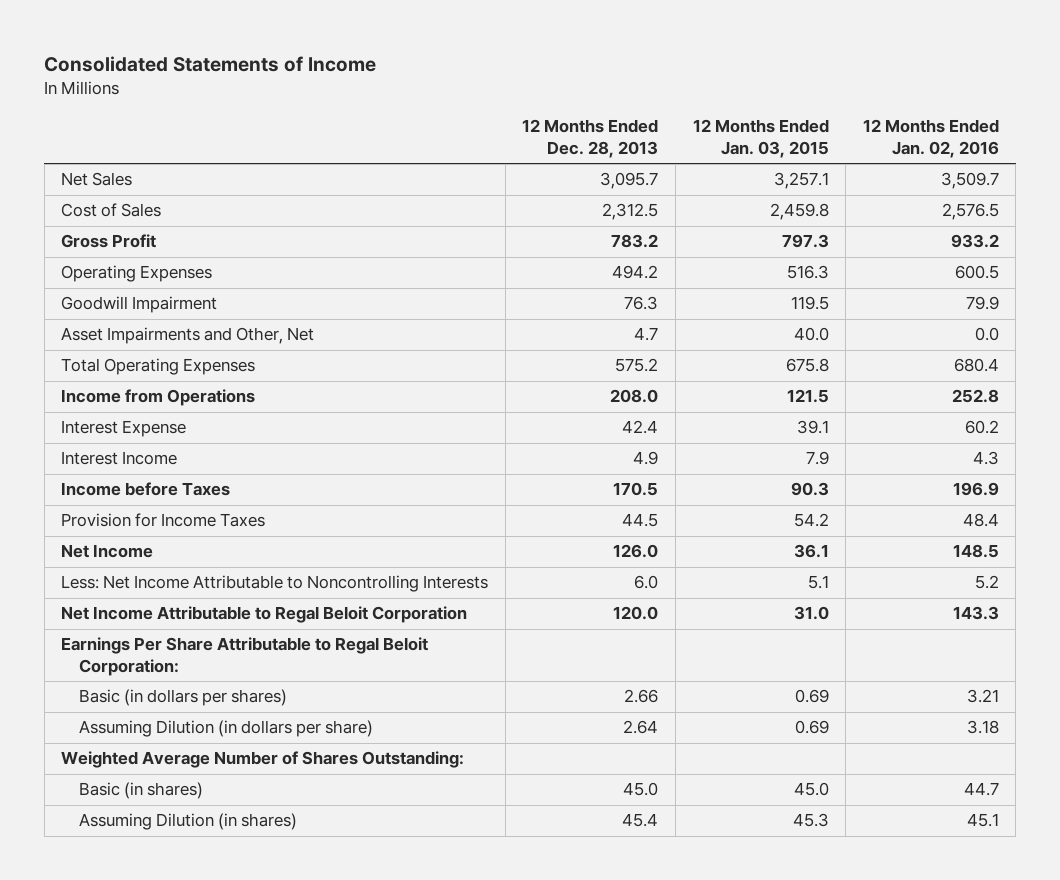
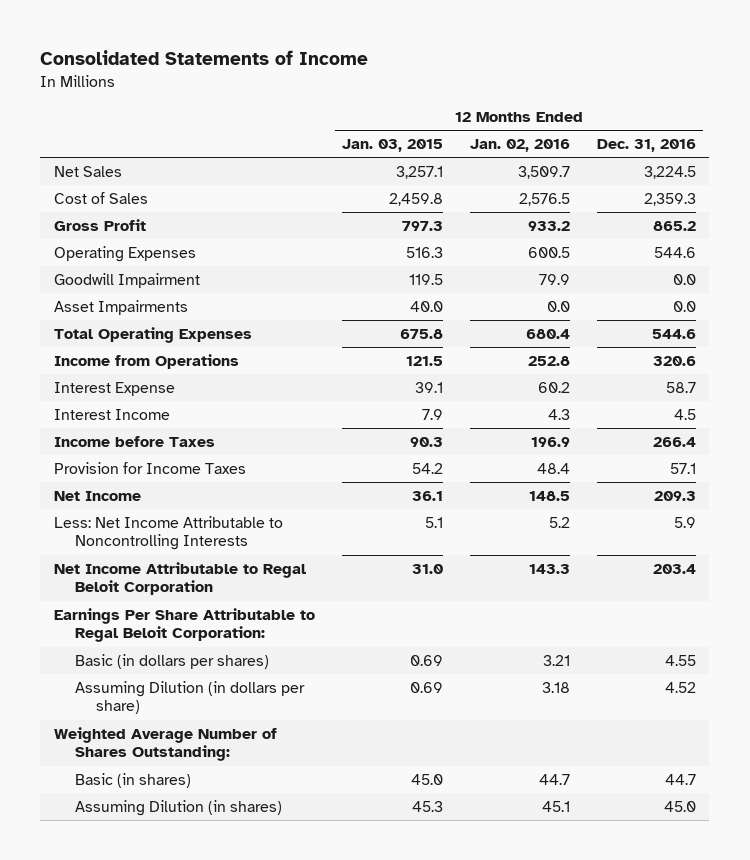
- | 12 Months Ended Dec. 28, 2013 | 12 Months Ended Jan. 03, 2015 | 12 Months Ended Jan. 02, 2016
+ | 12 Months Ended Jan. 03, 2015 | 12 Months Ended Jan. 02, 2016 | 12 Months Ended Dec. 31, 2016
- Asset Impairments and Other, Net | 4.7 | 40.0 | 0.0
+ Asset Impairments | 40.0 | 0.0 | 0.0

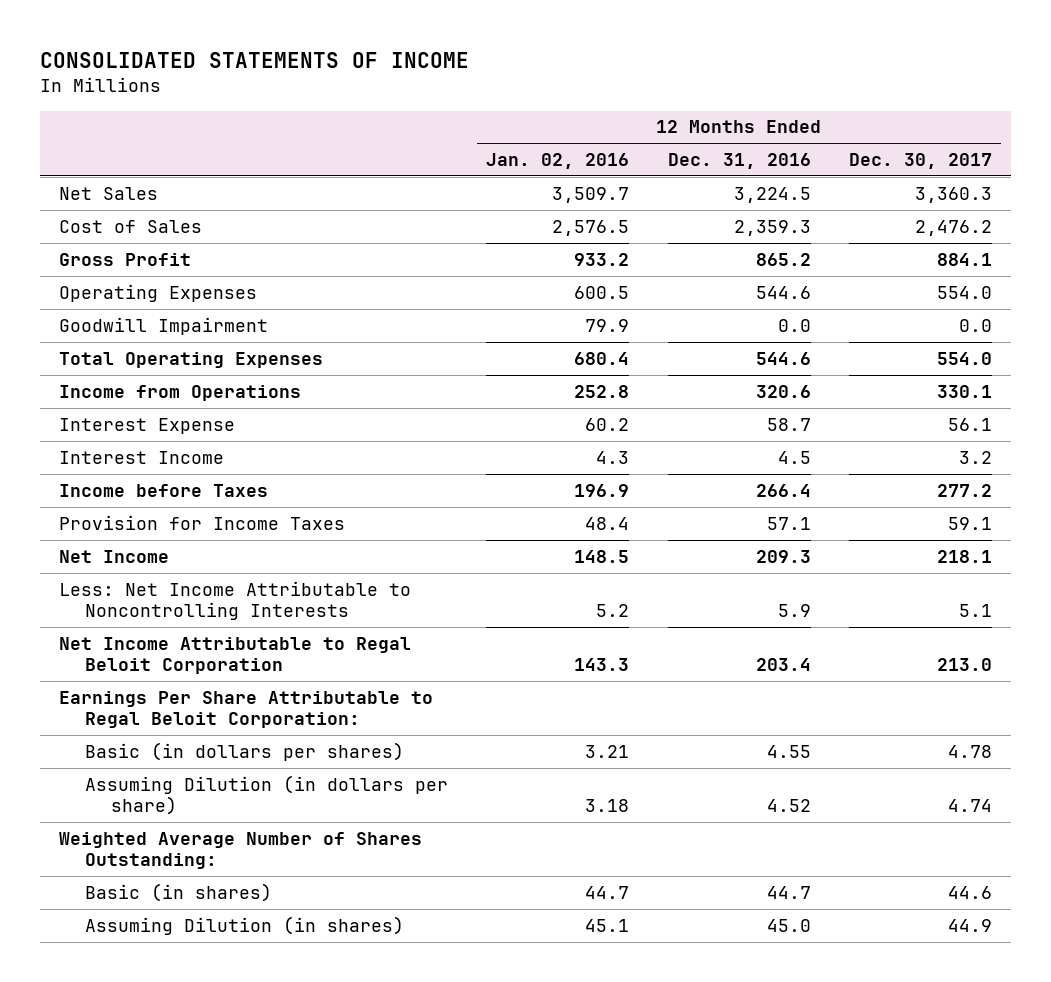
- Consolidated Statements of Income
+ CONSOLIDATED STATEMENTS OF INCOME
- | 12 Months Ended Jan. 03, 2015 | 12 Months Ended Jan. 02, 2016 | 12 Months Ended Dec. 31, 2016
+ | 12 Months Ended Jan. 02, 2016 | 12 Months Ended Dec. 31, 2016 | 12 Months Ended Dec. 30, 2017
- Asset Impairments | 40.0 | 0.0 | 0.0

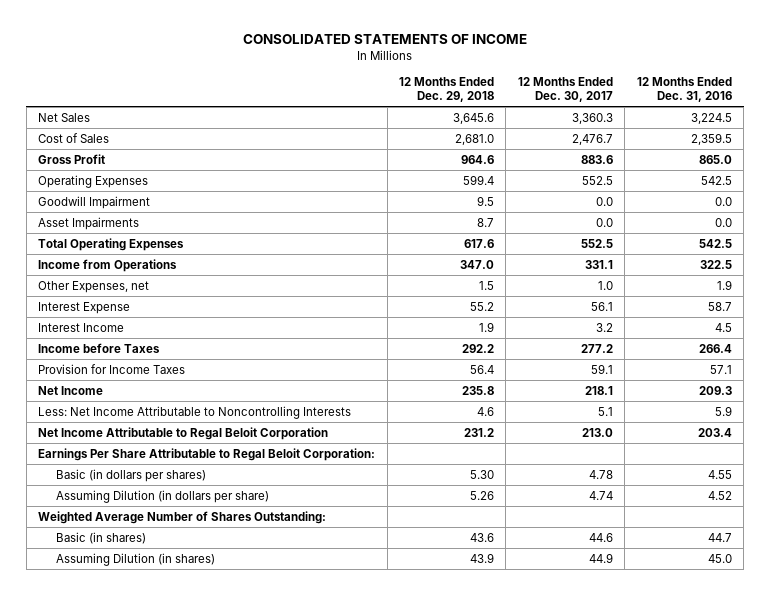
- | 12 Months Ended Jan. 02, 2016 | 12 Months Ended Dec. 31, 2016 | 12 Months Ended Dec. 30, 2017
+ | 12 Months Ended Dec. 29, 2018 | 12 Months Ended Dec. 30, 2017 | 12 Months Ended Dec. 31, 2016
- Cost of Sales | 2,576.5 | 2,359.3 | 2,476.2
- Gross Profit | 933.2 | 865.2 | 884.1
- Operating Expenses | 600.5 | 544.6 | 554.0
+ Cost of Sales | 2,681.0 | 2,476.7 | 2,359.5
+ Gross Profit | 964.6 | 883.6 | 865.0
+ Operating Expenses | 599.4 | 552.5 | 542.5
- Total Operating Expenses | 680.4 | 544.6 | 554.0
- Income from Operations | 252.8 | 320.6 | 330.1
+ Asset Impairments | 8.7 | 0.0 | 0.0
+ Total Operating Expenses | 617.6 | 552.5 | 542.5
+ Income from Operations | 347.0 | 331.1 | 322.5
+ Other Expenses, net | 1.5 | 1.0 | 1.9

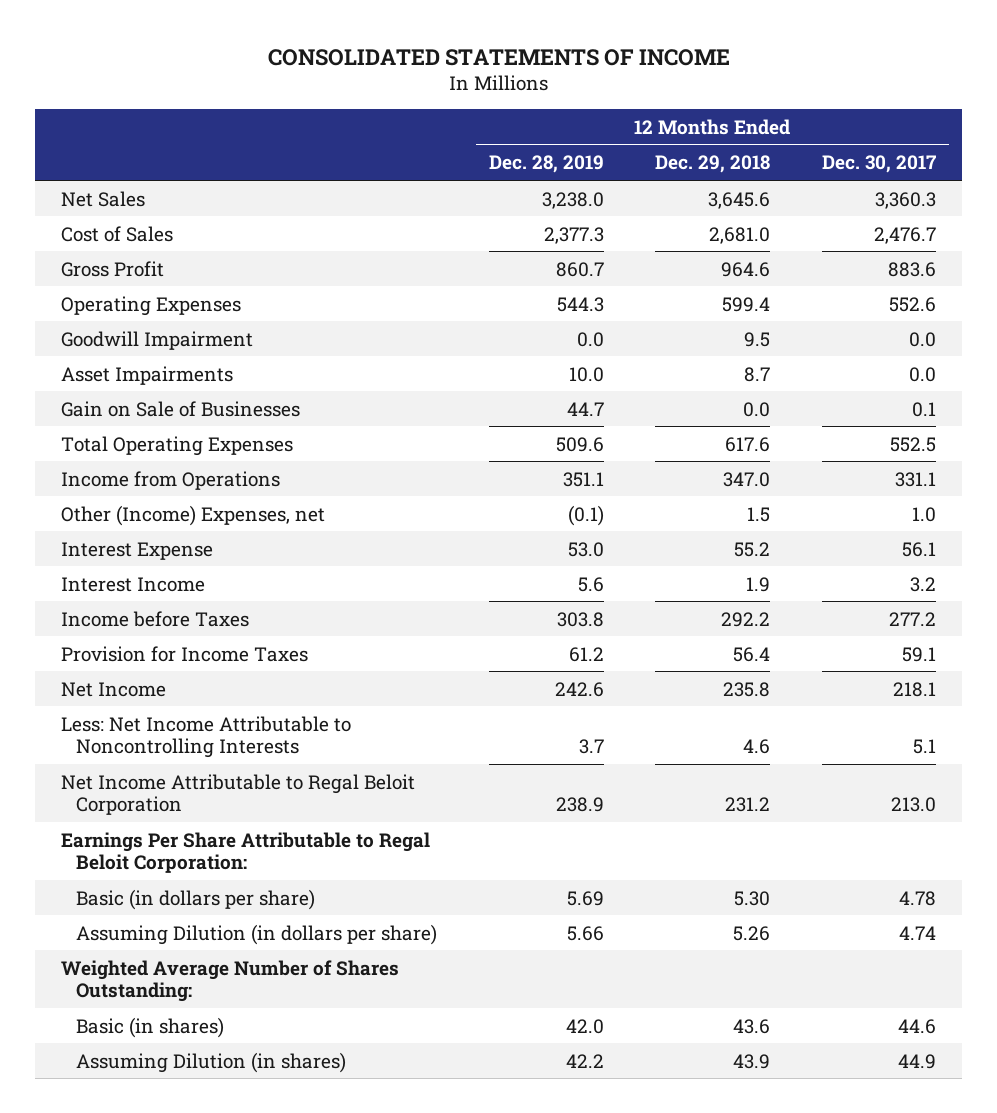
- | 12 Months Ended Dec. 29, 2018 | 12 Months Ended Dec. 30, 2017 | 12 Months Ended Dec. 31, 2016
+ | 12 Months Ended Dec. 28, 2019 | 12 Months Ended Dec. 29, 2018 | 12 Months Ended Dec. 30, 2017
- Operating Expenses | 599.4 | 552.5 | 542.5
+ Operating Expenses | 544.3 | 599.4 | 552.6
+ Gain on Sale of Businesses | 44.7 | 0.0 | 0.1
- Other Expenses, net | 1.5 | 1.0 | 1.9
+ Other (Income) Expenses, net | (0.1) | 1.5 | 1.0
- Basic (in dollars per shares) | 5.30 | 4.78 | 4.55
+ Basic (in dollars per share) | 5.69 | 5.30 | 4.78

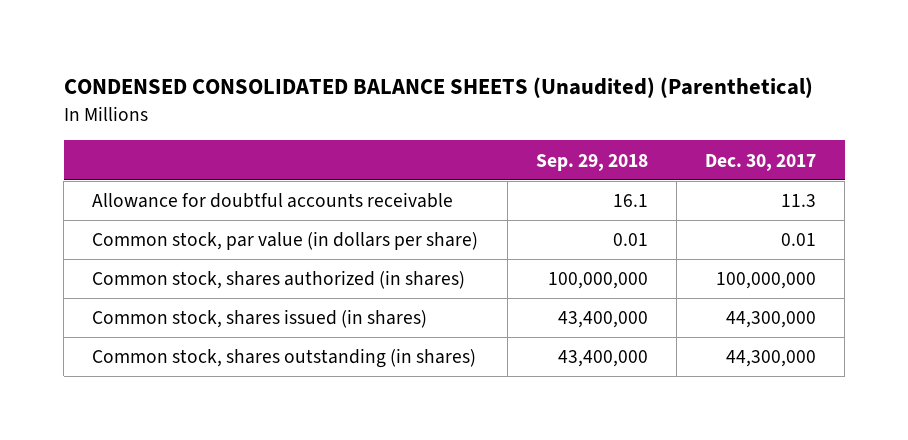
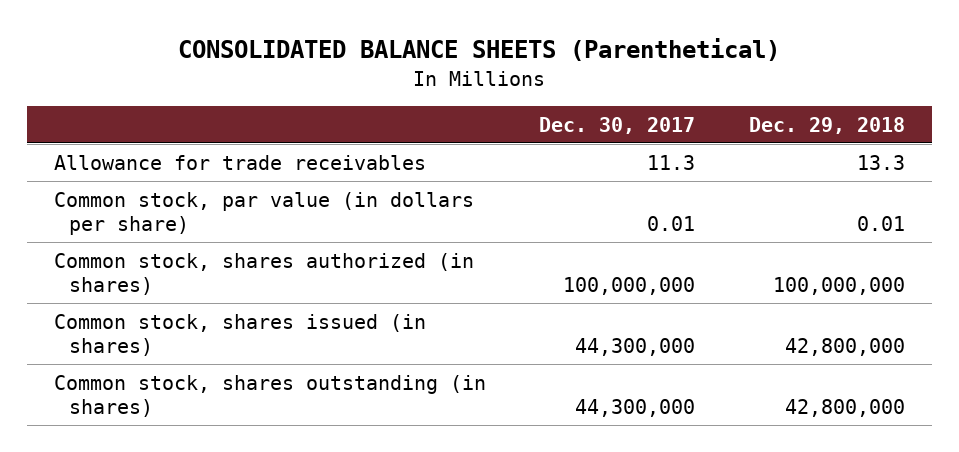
- CONDENSED CONSOLIDATED BALANCE SHEETS (Unaudited) (Parenthetical)
+ CONSOLIDATED BALANCE SHEETS (Parenthetical)
- | Sep. 29, 2018 | Dec. 30, 2017
+ | Dec. 30, 2017 | Dec. 29, 2018
- Allowance for doubtful accounts receivable | 16.1 | 11.3
+ Allowance for trade receivables | 11.3 | 13.3

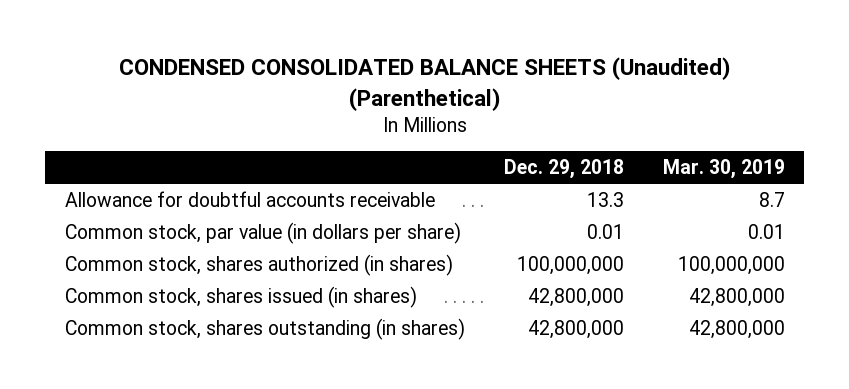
- CONSOLIDATED BALANCE SHEETS (Parenthetical)
+ CONDENSED CONSOLIDATED BALANCE SHEETS (Unaudited) (Parenthetical)
- | Dec. 30, 2017 | Dec. 29, 2018
+ | Dec. 29, 2018 | Mar. 30, 2019
- Allowance for trade receivables | 11.3 | 13.3
+ Allowance for doubtful accounts receivable | 13.3 | 8.7

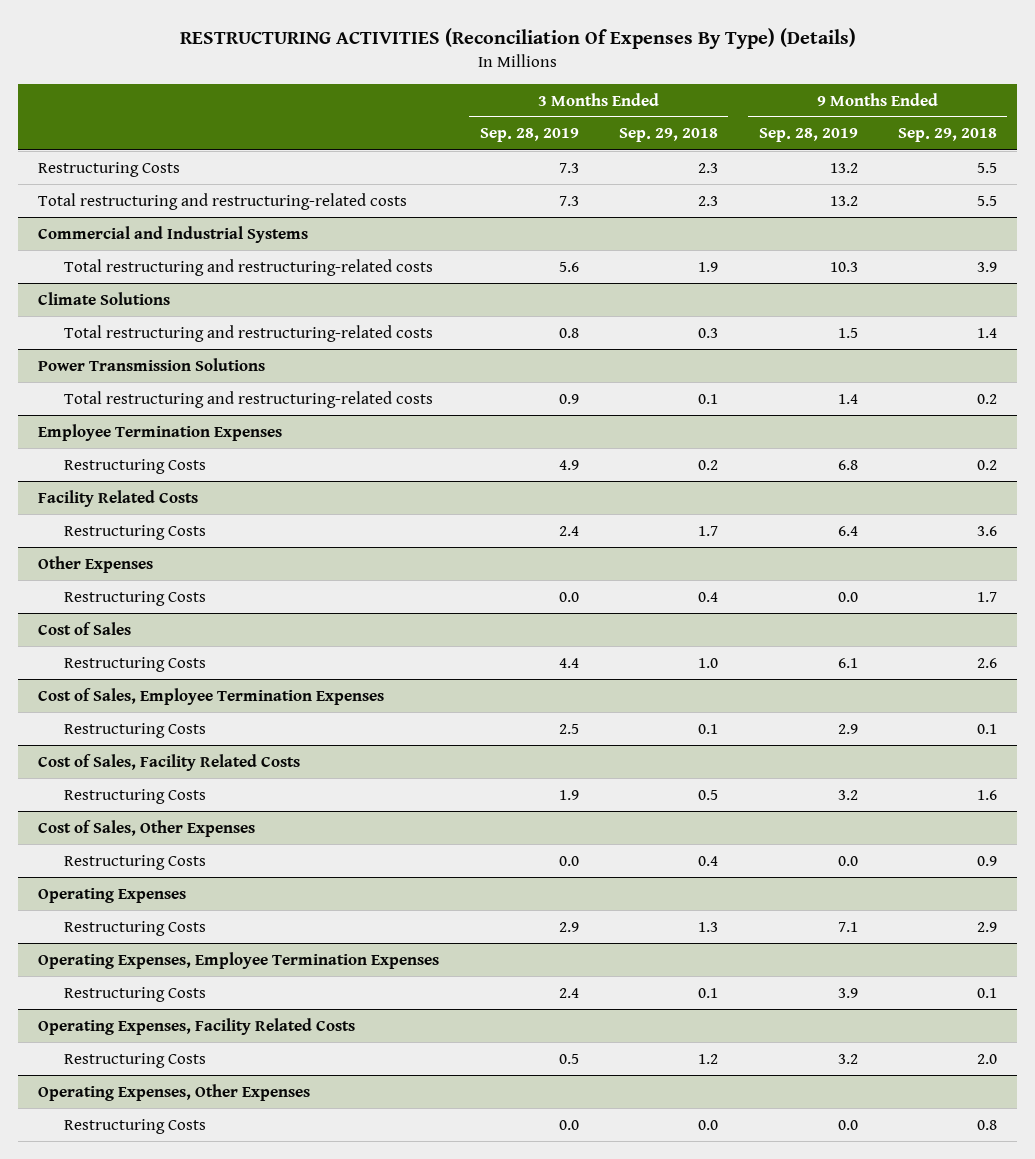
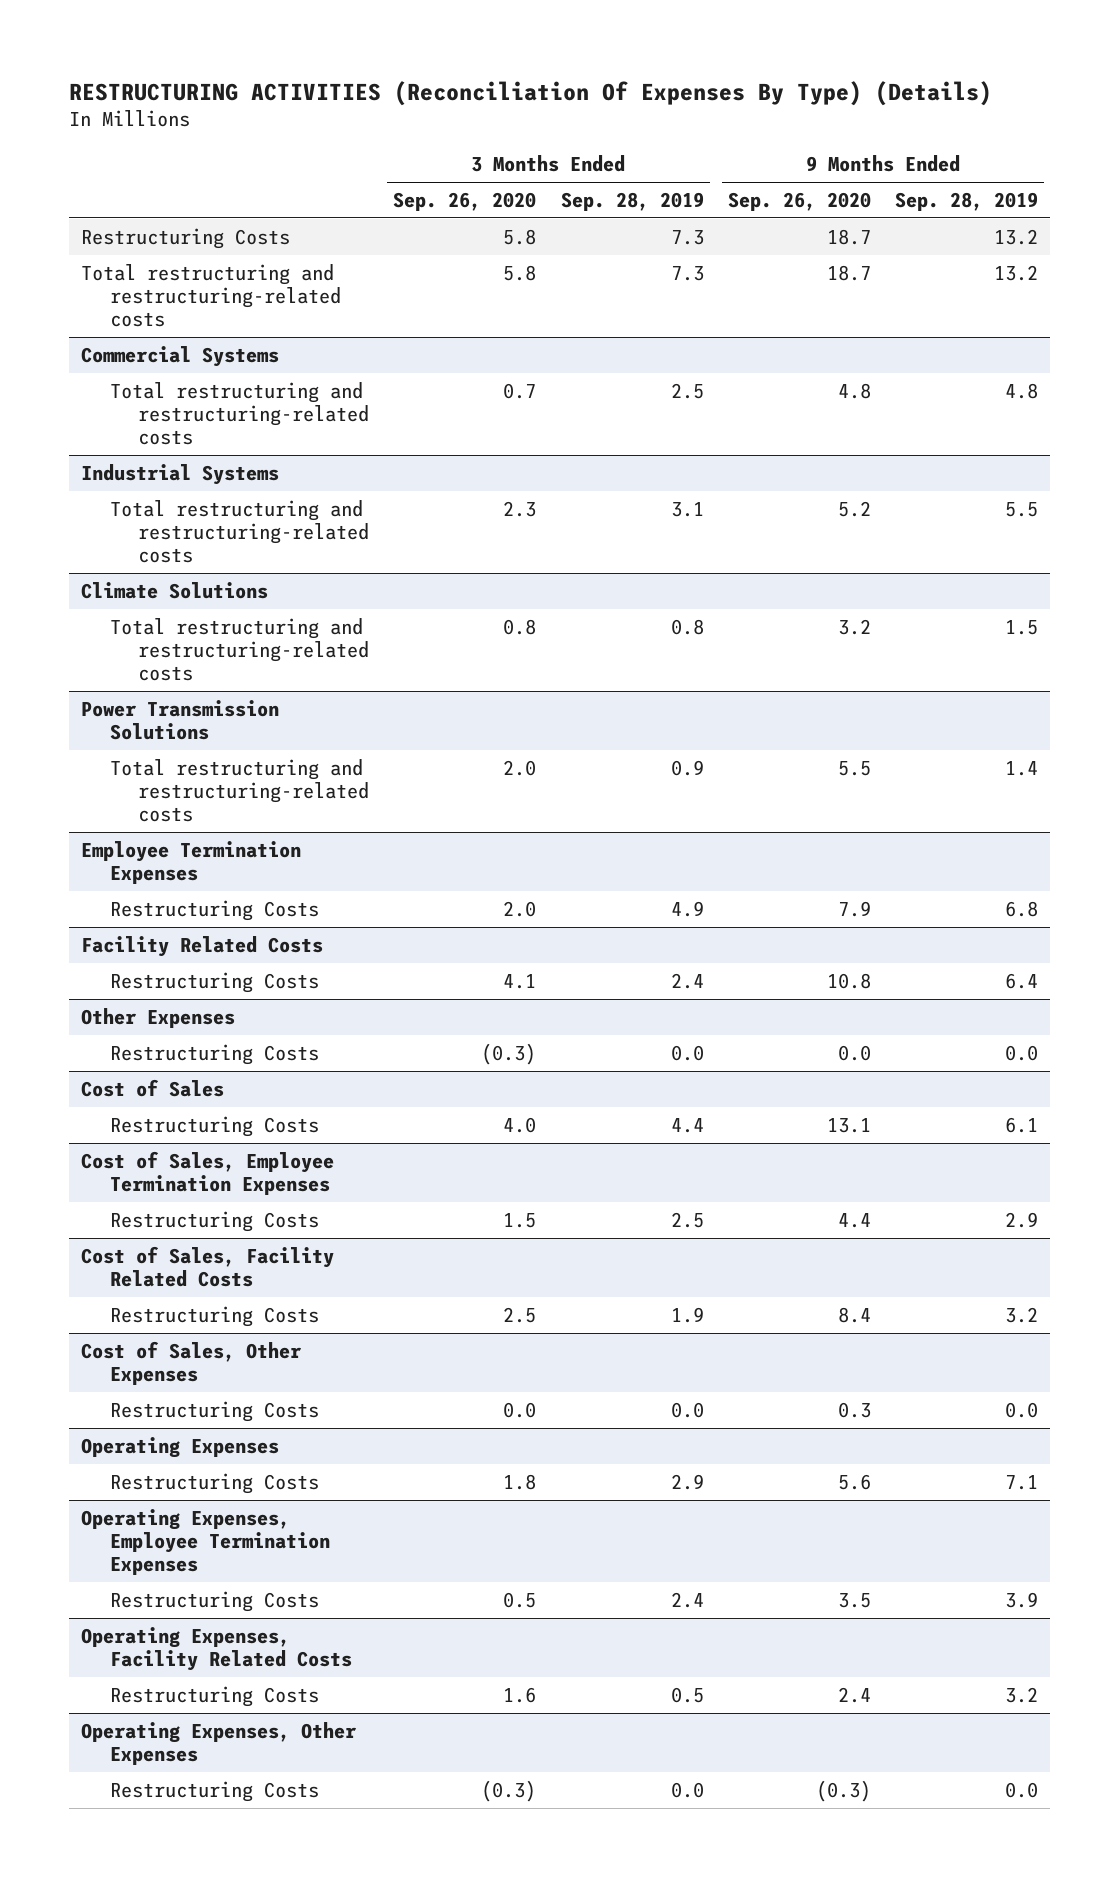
- | 3 Months Ended Sep. 28, 2019 | 3 Months Ended Sep. 29, 2018 | 9 Months Ended Sep. 28, 2019 | 9 Months Ended Sep. 29, 2018
+ | 3 Months Ended Sep. 26, 2020 | 3 Months Ended Sep. 28, 2019 | 9 Months Ended Sep. 26, 2020 | 9 Months Ended Sep. 28, 2019
- Commercial and Industrial Systems
- Total restructuring and restructuring-related costs | 5.6 | 1.9 | 10.3 | 3.9
+ Commercial Systems
+ Total restructuring and restructuring-related costs | 0.7 | 2.5 | 4.8 | 4.8
+ Industrial Systems
+ Total restructuring and restructuring-related costs | 2.3 | 3.1 | 5.2 | 5.5

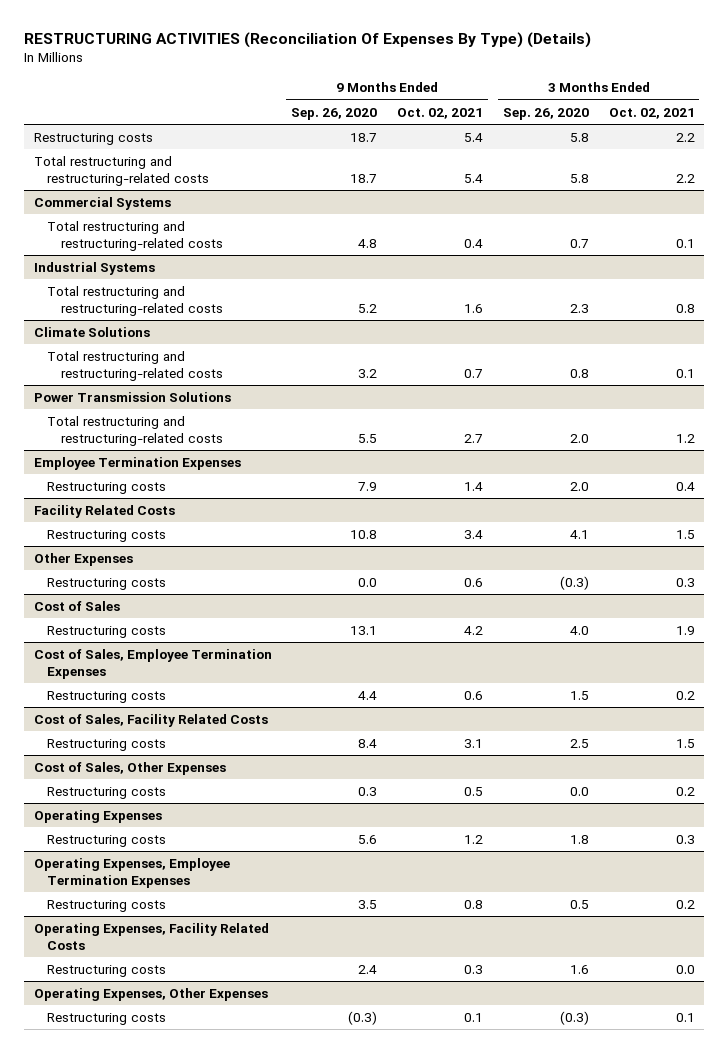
- | 3 Months Ended Sep. 26, 2020 | 3 Months Ended Sep. 28, 2019 | 9 Months Ended Sep. 26, 2020 | 9 Months Ended Sep. 28, 2019
+ | 9 Months Ended Sep. 26, 2020 | 9 Months Ended Oct. 02, 2021 | 3 Months Ended Sep. 26, 2020 | 3 Months Ended Oct. 02, 2021
- Restructuring Costs | 5.8 | 7.3 | 18.7 | 13.2
+ Restructuring costs | 18.7 | 5.4 | 5.8 | 2.2
@ Employee Termination Expenses
- Restructuring Costs | 2.0 | 4.9 | 7.9 | 6.8
+ Restructuring costs | 7.9 | 1.4 | 2.0 | 0.4
@ Facility Related Costs
- Restructuring Costs | 4.1 | 2.4 | 10.8 | 6.4
+ Restructuring costs | 10.8 | 3.4 | 4.1 | 1.5
@ Other Expenses
- Restructuring Costs | (0.3) | 0.0 | 0.0 | 0.0
+ Restructuring costs | 0.0 | 0.6 | (0.3) | 0.3
@ Cost of Sales
- Restructuring Costs | 4.0 | 4.4 | 13.1 | 6.1
+ Restructuring costs | 13.1 | 4.2 | 4.0 | 1.9
@ Cost of Sales, Employee Termination Expenses
- Restructuring Costs | 1.5 | 2.5 | 4.4 | 2.9
+ Restructuring costs | 4.4 | 0.6 | 1.5 | 0.2
@ Cost of Sales, Facility Related Costs
- Restructuring Costs | 2.5 | 1.9 | 8.4 | 3.2
+ Restructuring costs | 8.4 | 3.1 | 2.5 | 1.5
@ Cost of Sales, Other Expenses
- Restructuring Costs | 0.0 | 0.0 | 0.3 | 0.0
+ Restructuring costs | 0.3 | 0.5 | 0.0 | 0.2
@ Operating Expenses
- Restructuring Costs | 1.8 | 2.9 | 5.6 | 7.1
+ Restructuring costs | 5.6 | 1.2 | 1.8 | 0.3
@ Operating Expenses, Employee Termination Expenses
- Restructuring Costs | 0.5 | 2.4 | 3.5 | 3.9
+ Restructuring costs | 3.5 | 0.8 | 0.5 | 0.2
@ Operating Expenses, Facility Related Costs
- Restructuring Costs | 1.6 | 0.5 | 2.4 | 3.2
+ Restructuring costs | 2.4 | 0.3 | 1.6 | 0.0
@ Operating Expenses, Other Expenses
- Restructuring Costs | (0.3) | 0.0 | (0.3) | 0.0
+ Restructuring costs | (0.3) | 0.1 | (0.3) | 0.1

